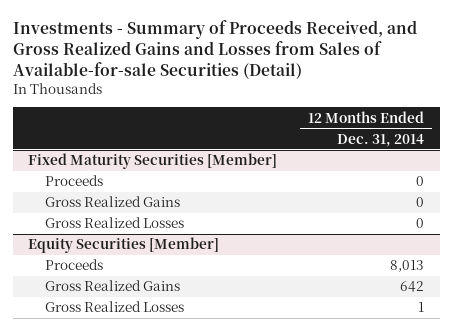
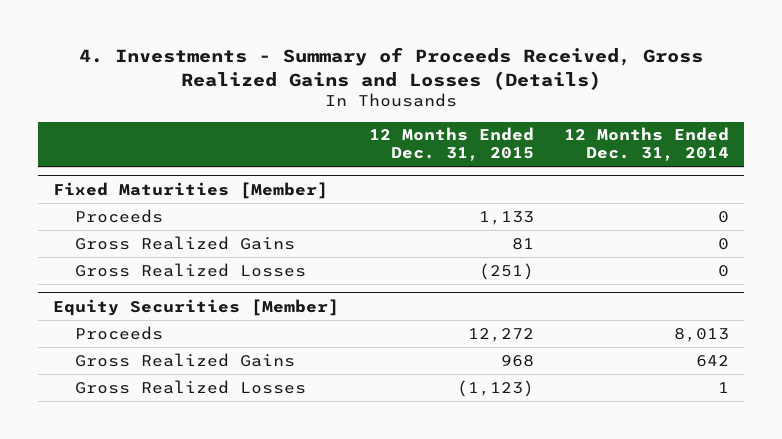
- Investments - Summary of Proceeds Received, and Gross Realized Gains and Losses from Sales of Available-for-sale Securities (Detail)
+ 4. Investments - Summary of Proceeds Received, Gross Realized Gains and Losses (Details)
- | 12 Months Ended Dec. 31, 2014
+ | 12 Months Ended Dec. 31, 2015 | 12 Months Ended Dec. 31, 2014
- Fixed Maturity Securities [Member]
+ Fixed Maturities [Member]

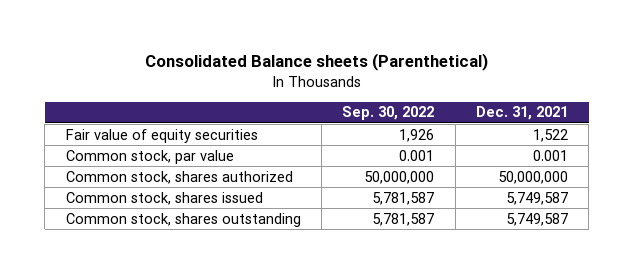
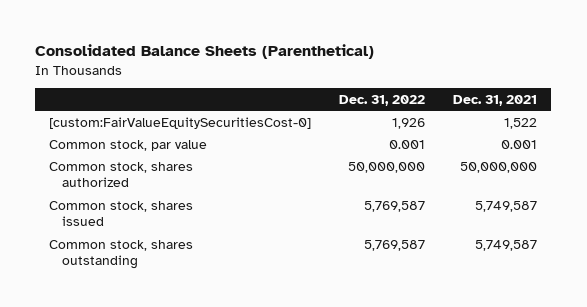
- Consolidated Balance sheets (Parenthetical)
+ Consolidated Balance Sheets (Parenthetical)
- | Sep. 30, 2022 | Dec. 31, 2021
+ | Dec. 31, 2022 | Dec. 31, 2021
- Fair value of equity securities | 1,926 | 1,522
+ [custom:FairValueEquitySecuritiesCost-0] | 1,926 | 1,522

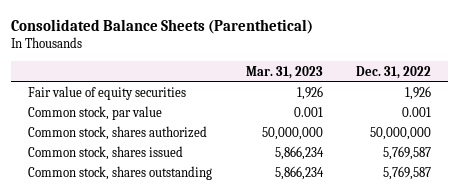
- | Dec. 31, 2022 | Dec. 31, 2021
+ | Mar. 31, 2023 | Dec. 31, 2022
- [custom:FairValueEquitySecuritiesCost-0] | 1,926 | 1,522
+ Fair value of equity securities | 1,926 | 1,926

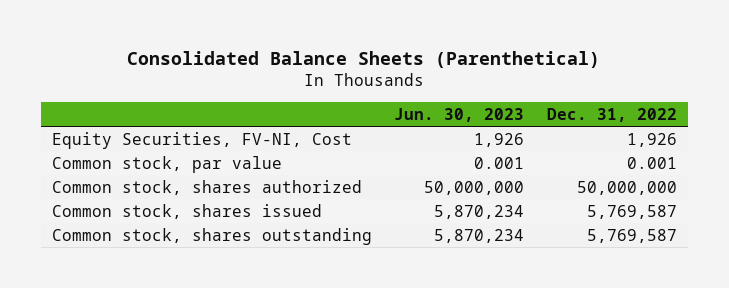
- | Mar. 31, 2023 | Dec. 31, 2022
+ | Jun. 30, 2023 | Dec. 31, 2022
- Fair value of equity securities | 1,926 | 1,926
+ Equity Securities, FV-NI, Cost | 1,926 | 1,926

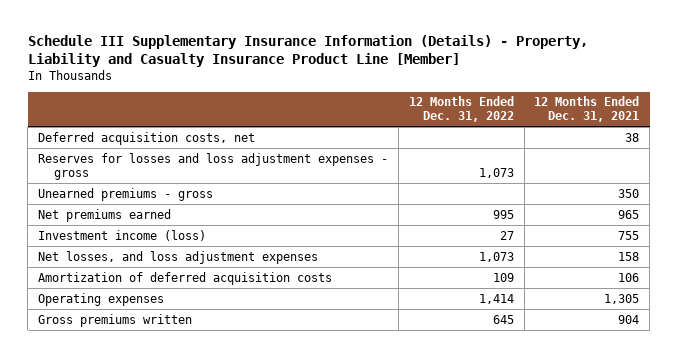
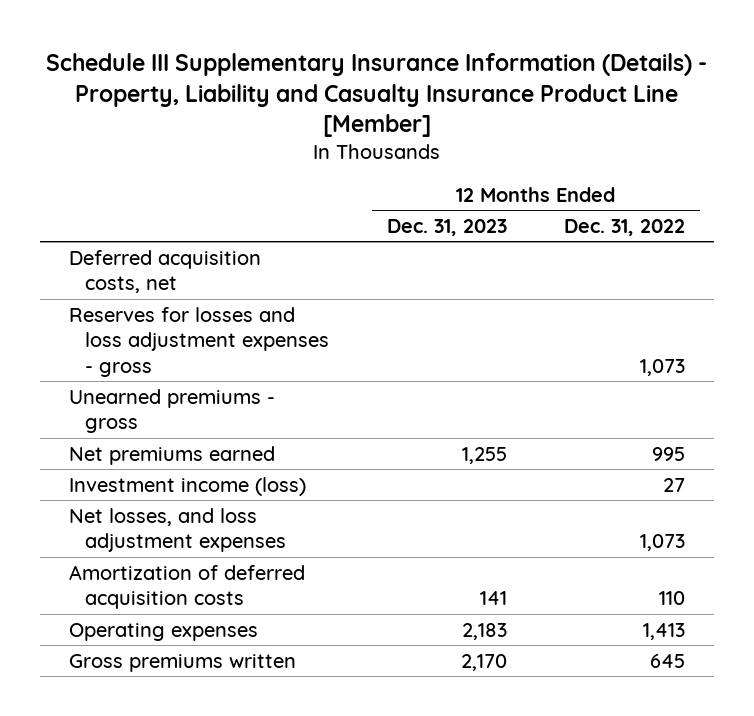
- | 12 Months Ended Dec. 31, 2022 | 12 Months Ended Dec. 31, 2021
+ | 12 Months Ended Dec. 31, 2023 | 12 Months Ended Dec. 31, 2022
- Amortization of deferred acquisition costs | 109 | 106
- Operating expenses | 1,414 | 1,305
+ Amortization of deferred acquisition costs | 141 | 110
+ Operating expenses | 2,183 | 1,413

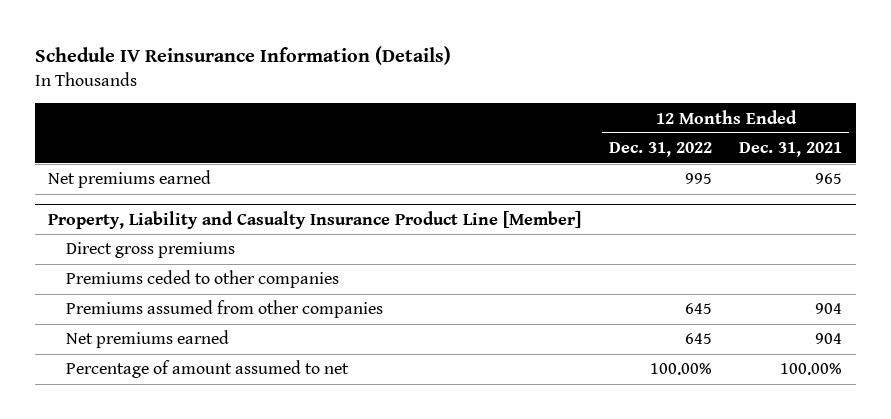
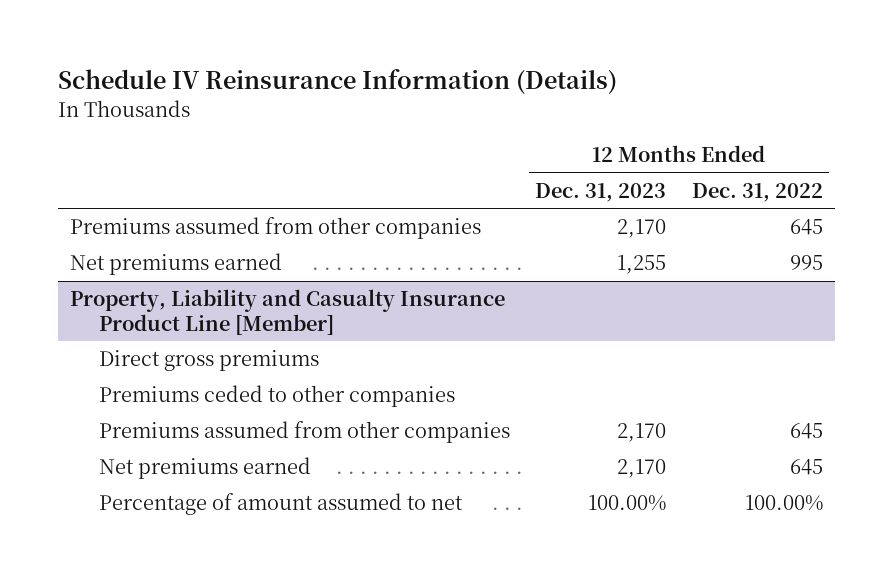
- | 12 Months Ended Dec. 31, 2022 | 12 Months Ended Dec. 31, 2021
+ | 12 Months Ended Dec. 31, 2023 | 12 Months Ended Dec. 31, 2022
+ Premiums assumed from other companies | 2,170 | 645

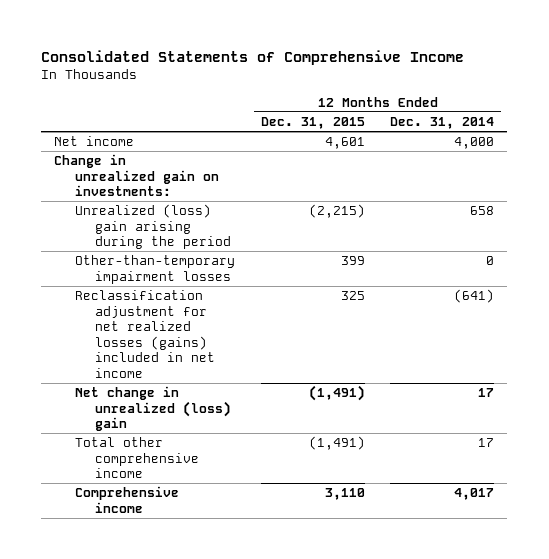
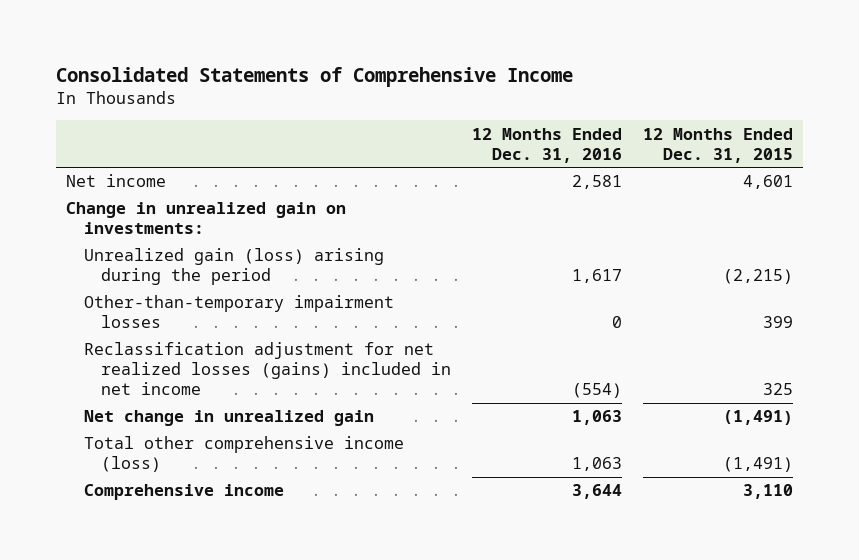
- | 12 Months Ended Dec. 31, 2015 | 12 Months Ended Dec. 31, 2014
+ | 12 Months Ended Dec. 31, 2016 | 12 Months Ended Dec. 31, 2015
- Unrealized (loss) gain arising during the period | (2,215) | 658
+ Unrealized gain (loss) arising during the period | 1,617 | (2,215)
- Net change in unrealized (loss) gain | (1,491) | 17
- Total other comprehensive income | (1,491) | 17
+ Net change in unrealized gain | 1,063 | (1,491)
+ Total other comprehensive income (loss) | 1,063 | (1,491)

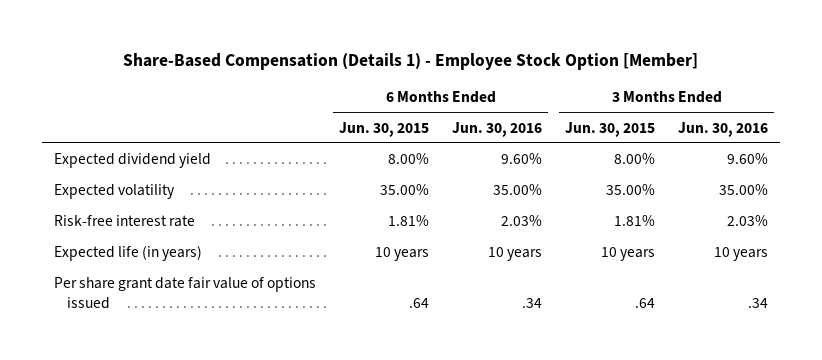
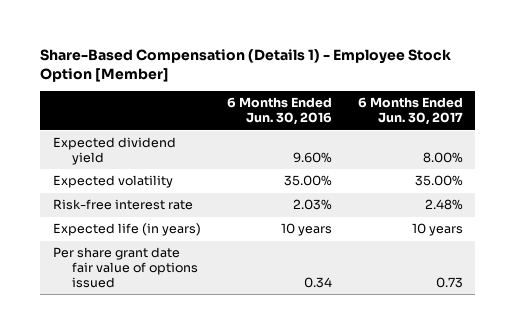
- | 6 Months Ended Jun. 30, 2015 | 6 Months Ended Jun. 30, 2016 | 3 Months Ended Jun. 30, 2015 | 3 Months Ended Jun. 30, 2016
+ | 6 Months Ended Jun. 30, 2016 | 6 Months Ended Jun. 30, 2017
- Per share grant date fair value of options issued | .64 | .34 | .64 | .34
+ Per share grant date fair value of options issued | 0.34 | 0.73

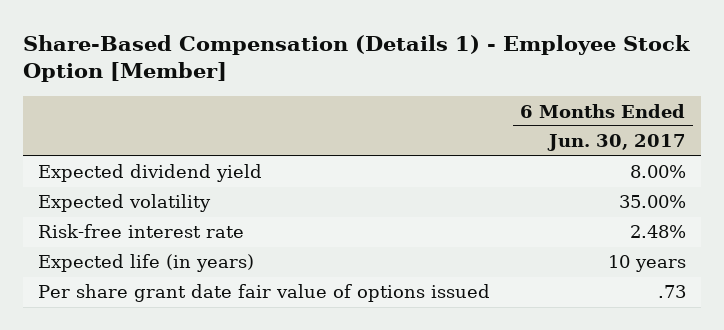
- | 6 Months Ended Jun. 30, 2016 | 6 Months Ended Jun. 30, 2017
+ | 6 Months Ended Jun. 30, 2017
- Per share grant date fair value of options issued | 0.34 | 0.73
+ Per share grant date fair value of options issued | .73

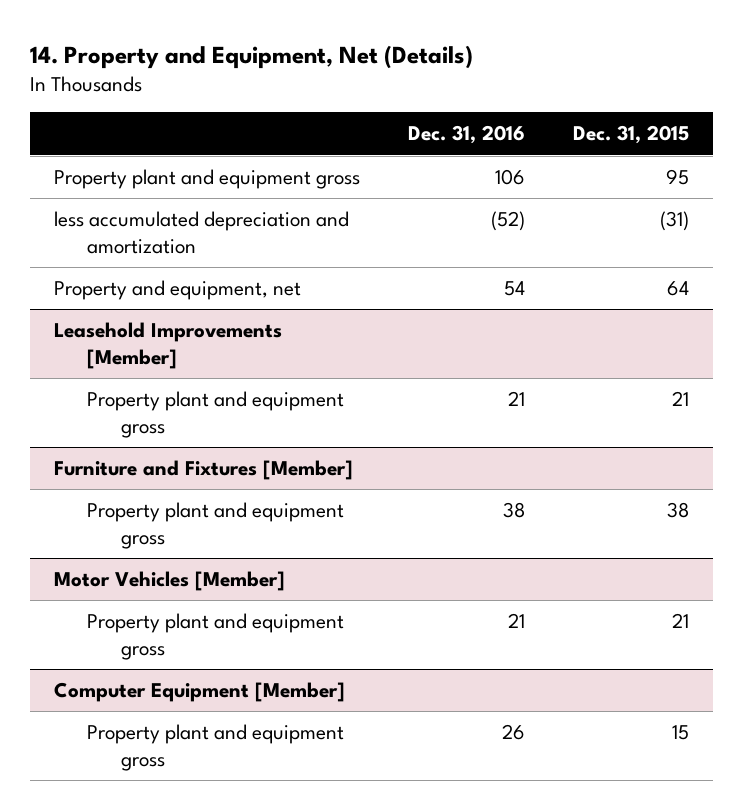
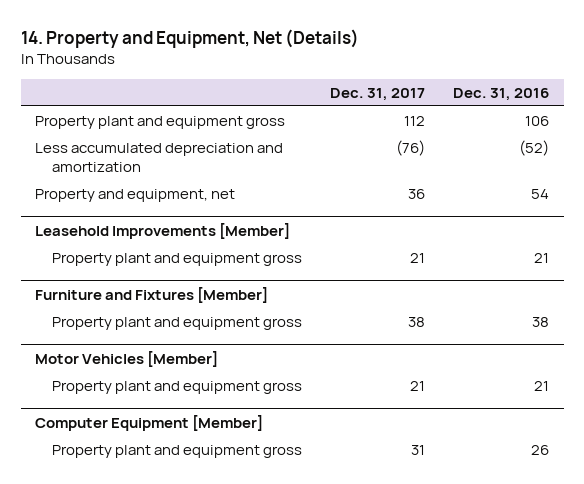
- | Dec. 31, 2016 | Dec. 31, 2015
+ | Dec. 31, 2017 | Dec. 31, 2016
- less accumulated depreciation and amortization | (52) | (31)
+ Less accumulated depreciation and amortization | (76) | (52)

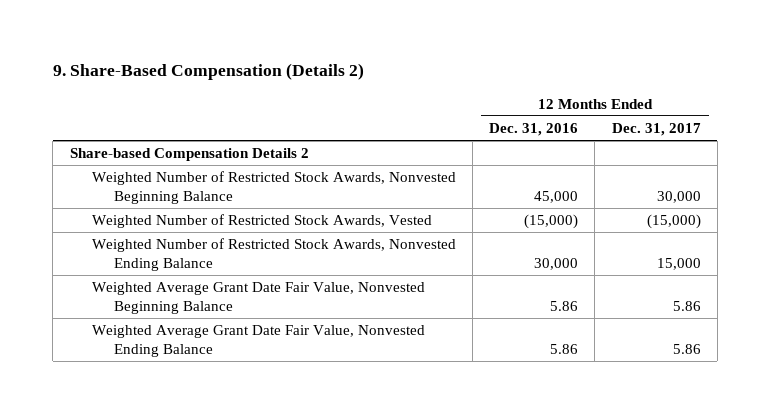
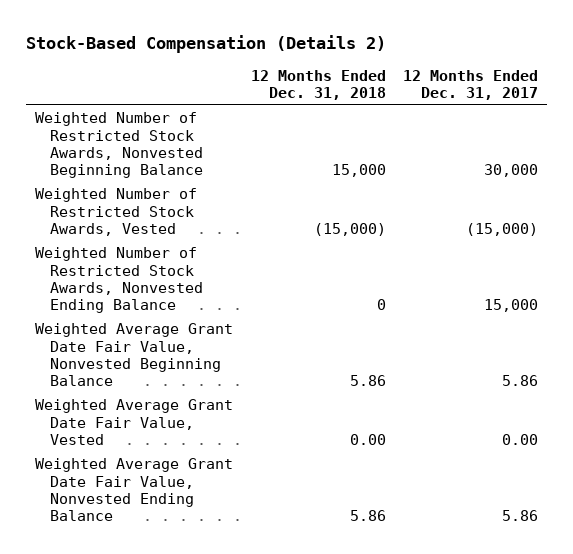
- 9. Share-Based Compensation (Details 2)
+ Stock-Based Compensation (Details 2)
- | 12 Months Ended Dec. 31, 2016 | 12 Months Ended Dec. 31, 2017
+ | 12 Months Ended Dec. 31, 2018 | 12 Months Ended Dec. 31, 2017
- Share-based Compensation Details 2
+ Weighted Average Grant Date Fair Value, Vested | 0.00 | 0.00

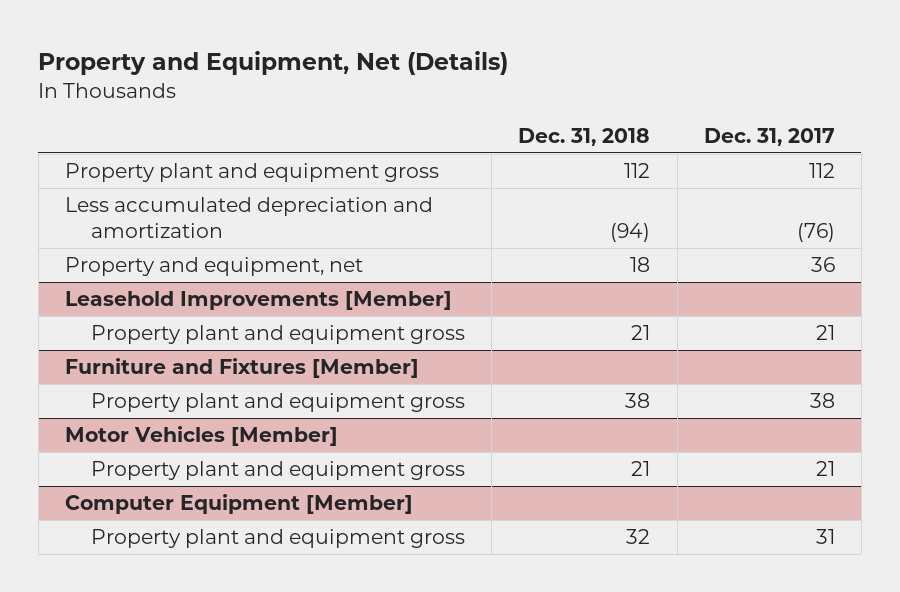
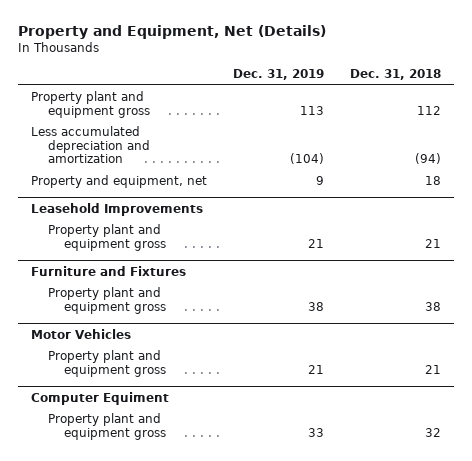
- | Dec. 31, 2018 | Dec. 31, 2017
+ | Dec. 31, 2019 | Dec. 31, 2018
- Leasehold Improvements [Member]
+ Leasehold Improvements
- Furniture and Fixtures [Member]
+ Furniture and Fixtures
- Motor Vehicles [Member]
+ Motor Vehicles
- Computer Equipment [Member]
+ Computer Equiment

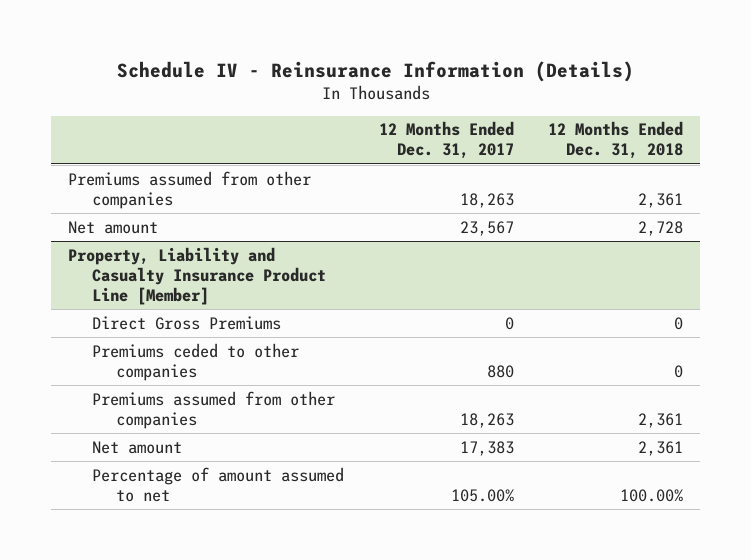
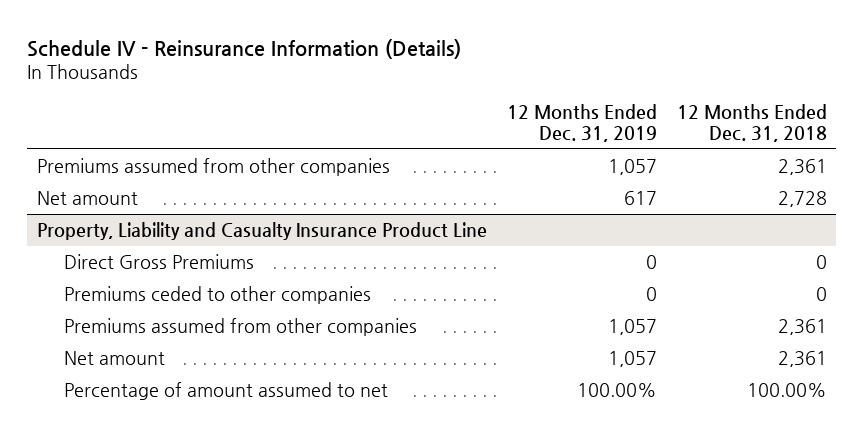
- | 12 Months Ended Dec. 31, 2017 | 12 Months Ended Dec. 31, 2018
+ | 12 Months Ended Dec. 31, 2019 | 12 Months Ended Dec. 31, 2018
- Property, Liability and Casualty Insurance Product Line [Member]
+ Property, Liability and Casualty Insurance Product Line

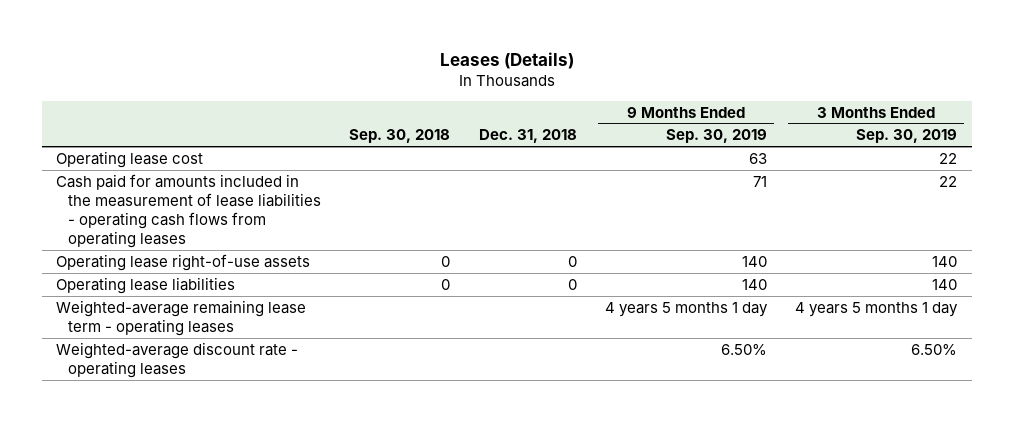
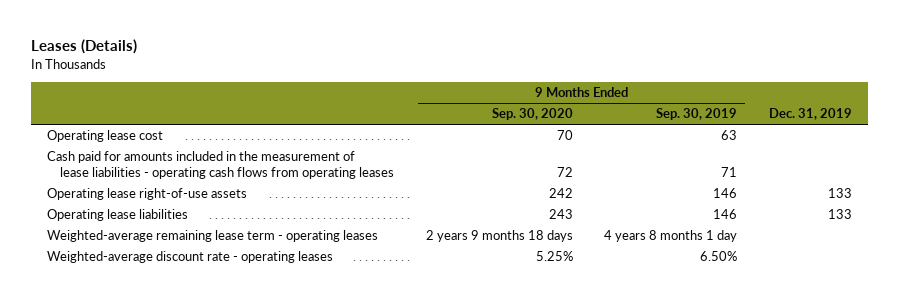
- | Sep. 30, 2018 | Dec. 31, 2018 | 9 Months Ended Sep. 30, 2019 | 3 Months Ended Sep. 30, 2019
+ | 9 Months Ended Sep. 30, 2020 | 9 Months Ended Sep. 30, 2019 | Dec. 31, 2019
- Operating lease right-of-use assets | 0 | 0 | 140 | 140
- Operating lease liabilities | 0 | 0 | 140 | 140
- Weighted-average remaining lease term - operating leases | | | 4 years 5 months 1 day | 4 years 5 months 1 day
+ Operating lease right-of-use assets | 242 | 146 | 133
+ Operating lease liabilities | 243 | 146 | 133
+ Weighted-average remaining lease term - operating leases | 2 years 9 months 18 days | 4 years 8 months 1 day |

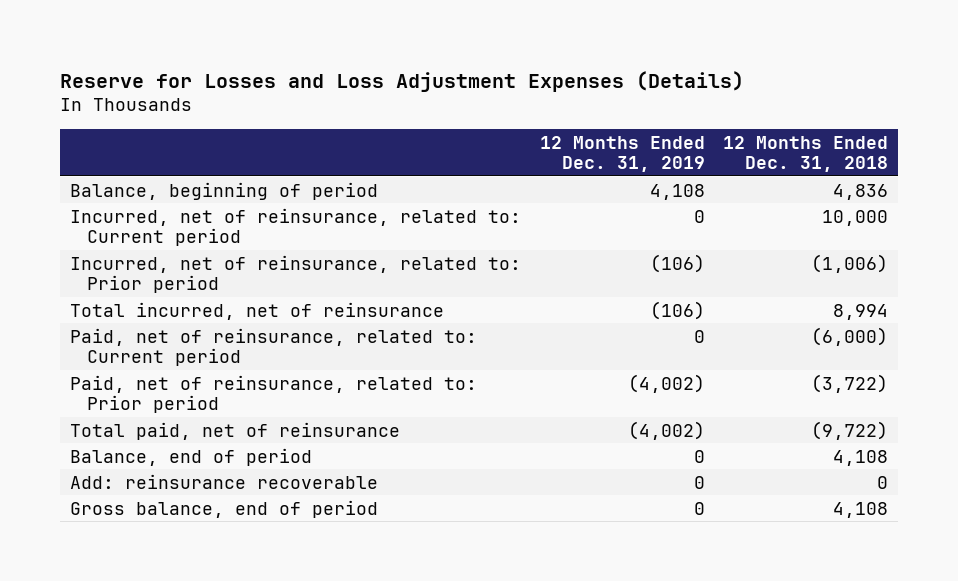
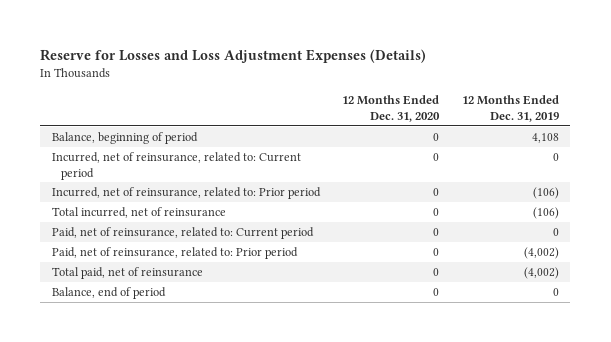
- | 12 Months Ended Dec. 31, 2019 | 12 Months Ended Dec. 31, 2018
+ | 12 Months Ended Dec. 31, 2020 | 12 Months Ended Dec. 31, 2019
- Add: reinsurance recoverable | 0 | 0
- Gross balance, end of period | 0 | 4,108

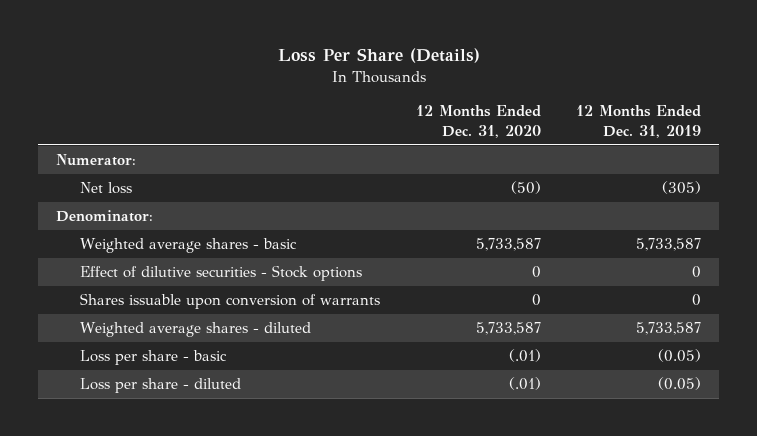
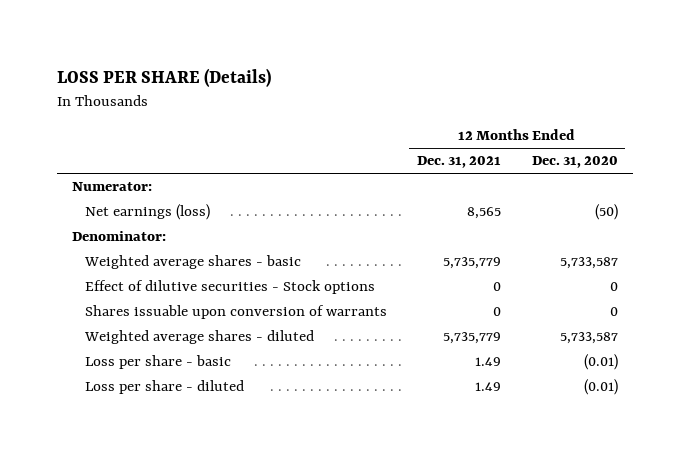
- Loss Per Share (Details)
+ LOSS PER SHARE (Details)
- | 12 Months Ended Dec. 31, 2020 | 12 Months Ended Dec. 31, 2019
+ | 12 Months Ended Dec. 31, 2021 | 12 Months Ended Dec. 31, 2020
- Net loss | (50) | (305)
+ Net earnings (loss) | 8,565 | (50)
- Loss per share - basic | (.01) | (0.05)
- Loss per share - diluted | (.01) | (0.05)
+ Loss per share - basic | 1.49 | (0.01)
+ Loss per share - diluted | 1.49 | (0.01)

